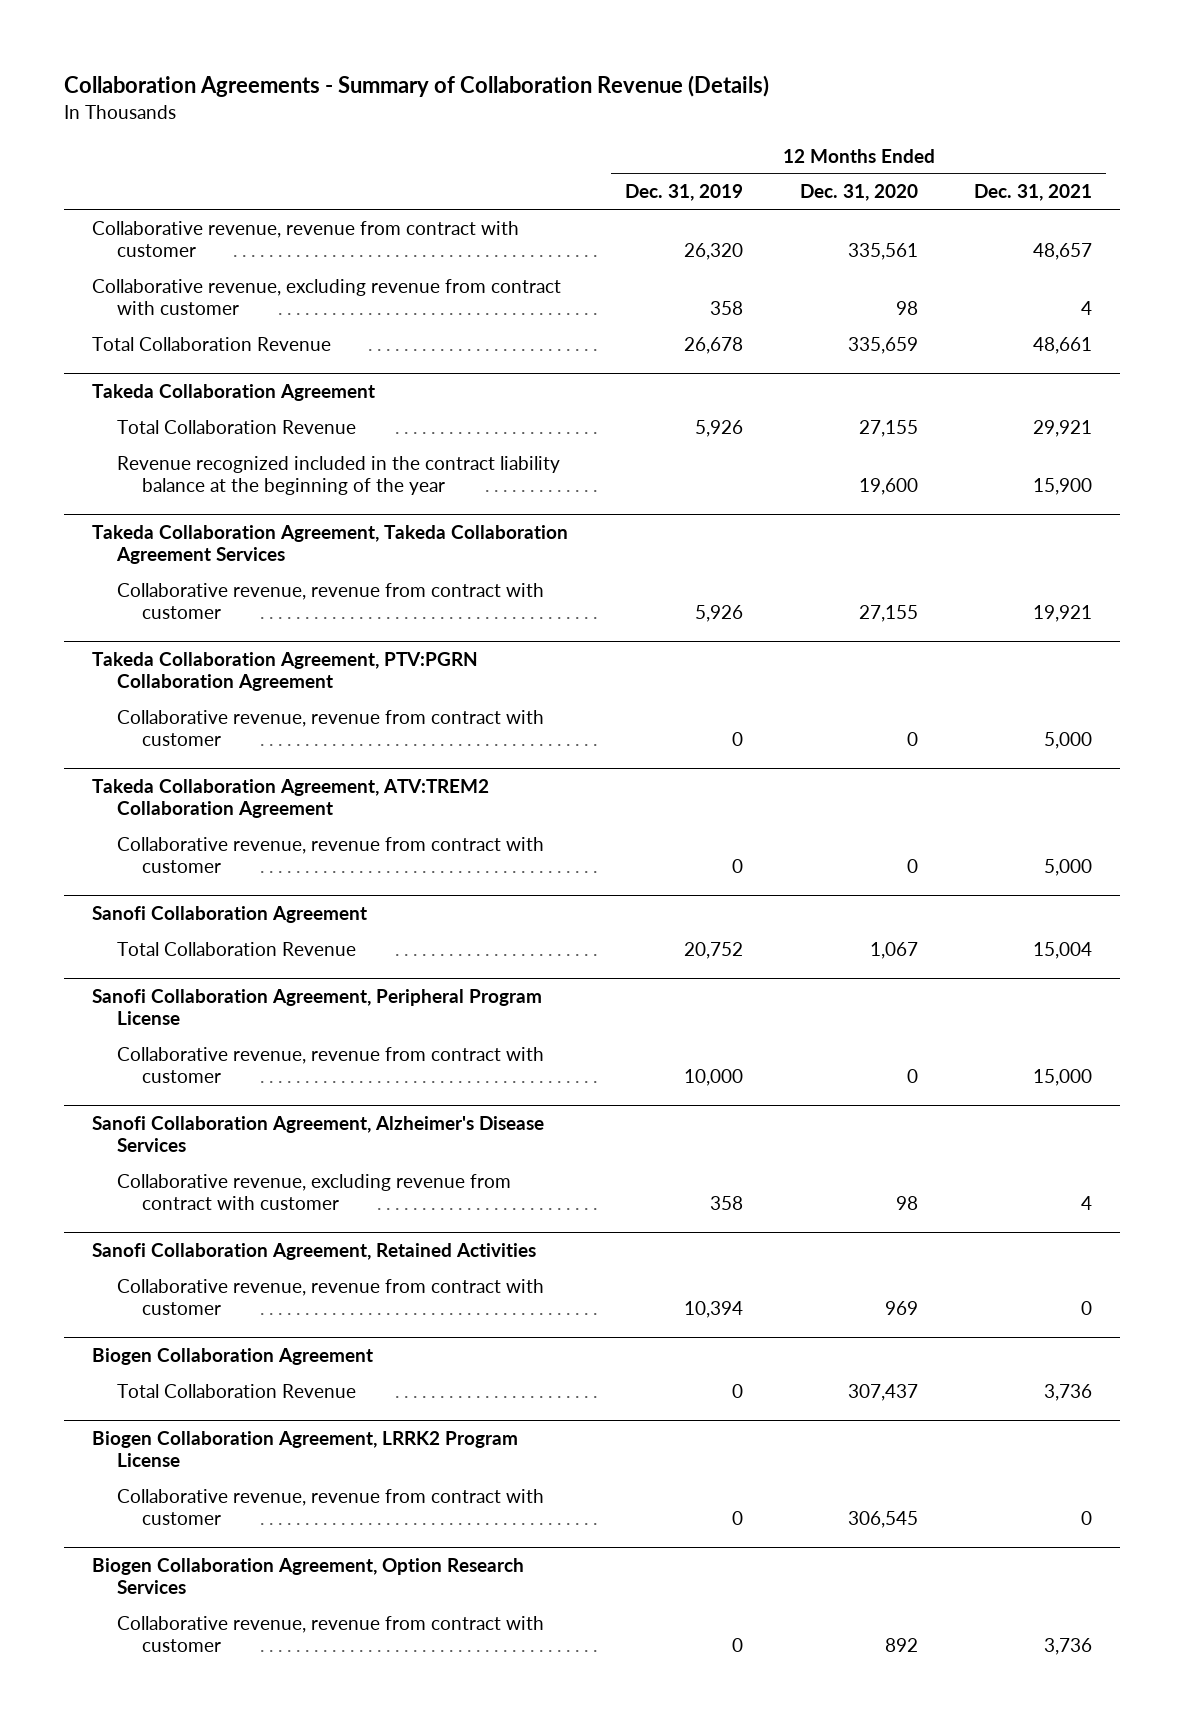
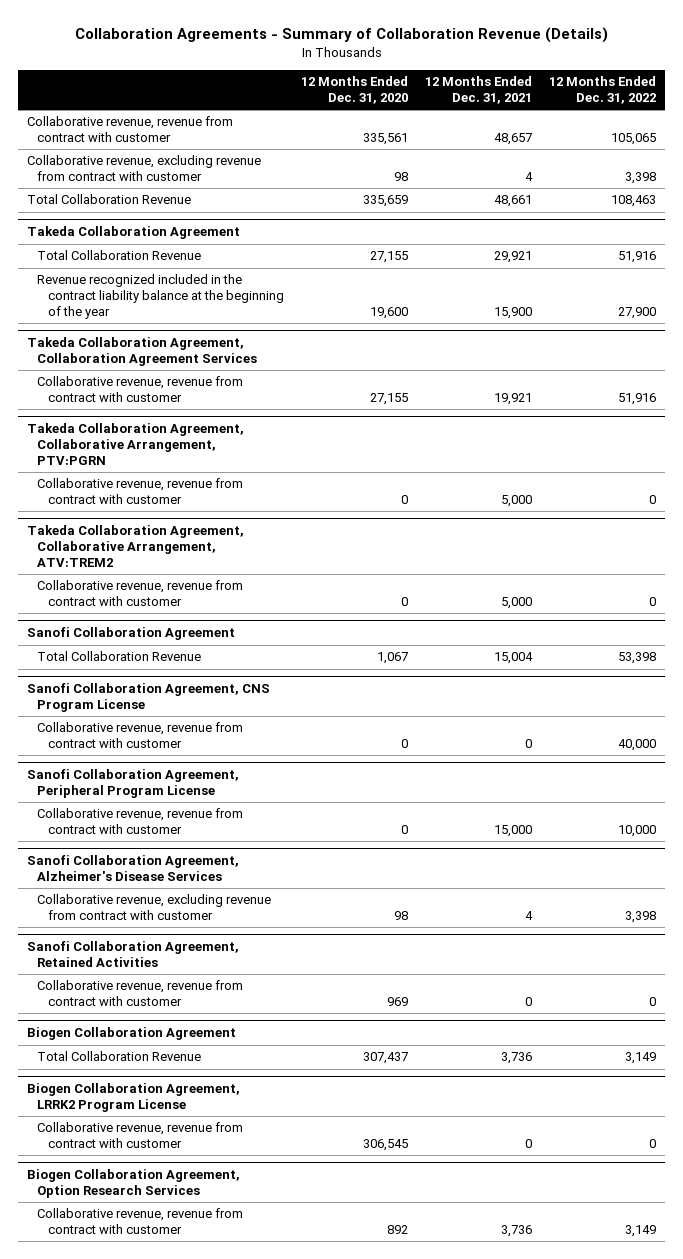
- | 12 Months Ended Dec. 31, 2019 | 12 Months Ended Dec. 31, 2020 | 12 Months Ended Dec. 31, 2021
+ | 12 Months Ended Dec. 31, 2020 | 12 Months Ended Dec. 31, 2021 | 12 Months Ended Dec. 31, 2022
- Takeda Collaboration Agreement, Takeda Collaboration Agreement Services
+ Takeda Collaboration Agreement, Collaboration Agreement Services
- Takeda Collaboration Agreement, PTV:PGRN Collaboration Agreement
+ Takeda Collaboration Agreement, Collaborative Arrangement, PTV:PGRN
- Takeda Collaboration Agreement, ATV:TREM2 Collaboration Agreement
+ Takeda Collaboration Agreement, Collaborative Arrangement, ATV:TREM2
+ Sanofi Collaboration Agreement, CNS Program License
+ Collaborative revenue, revenue from contract with customer | 0 | 0 | 40,000

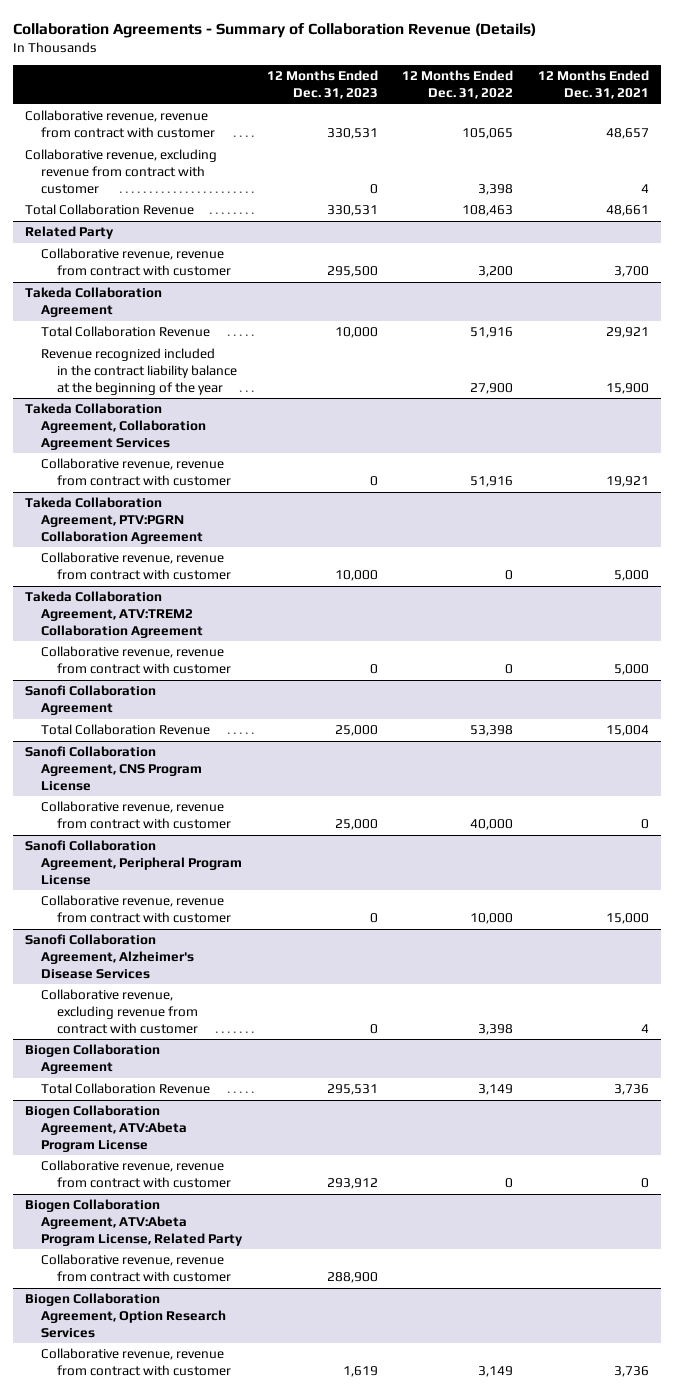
- | 12 Months Ended Dec. 31, 2020 | 12 Months Ended Dec. 31, 2021 | 12 Months Ended Dec. 31, 2022
+ | 12 Months Ended Dec. 31, 2023 | 12 Months Ended Dec. 31, 2022 | 12 Months Ended Dec. 31, 2021
+ Related Party
+ Collaborative revenue, revenue from contract with customer | 295,500 | 3,200 | 3,700
- Takeda Collaboration Agreement, Collaborative Arrangement, PTV:PGRN
+ Takeda Collaboration Agreement, PTV:PGRN Collaboration Agreement
- Takeda Collaboration Agreement, Collaborative Arrangement, ATV:TREM2
+ Takeda Collaboration Agreement, ATV:TREM2 Collaboration Agreement
- Sanofi Collaboration Agreement, Retained Activities
- Collaborative revenue, revenue from contract with customer | 969 | 0 | 0
- Biogen Collaboration Agreement, LRRK2 Program License
+ Biogen Collaboration Agreement, ATV:Abeta Program License
+ Biogen Collaboration Agreement, ATV:Abeta Program License, Related Party
+ Collaborative revenue, revenue from contract with customer | 288,900 | |

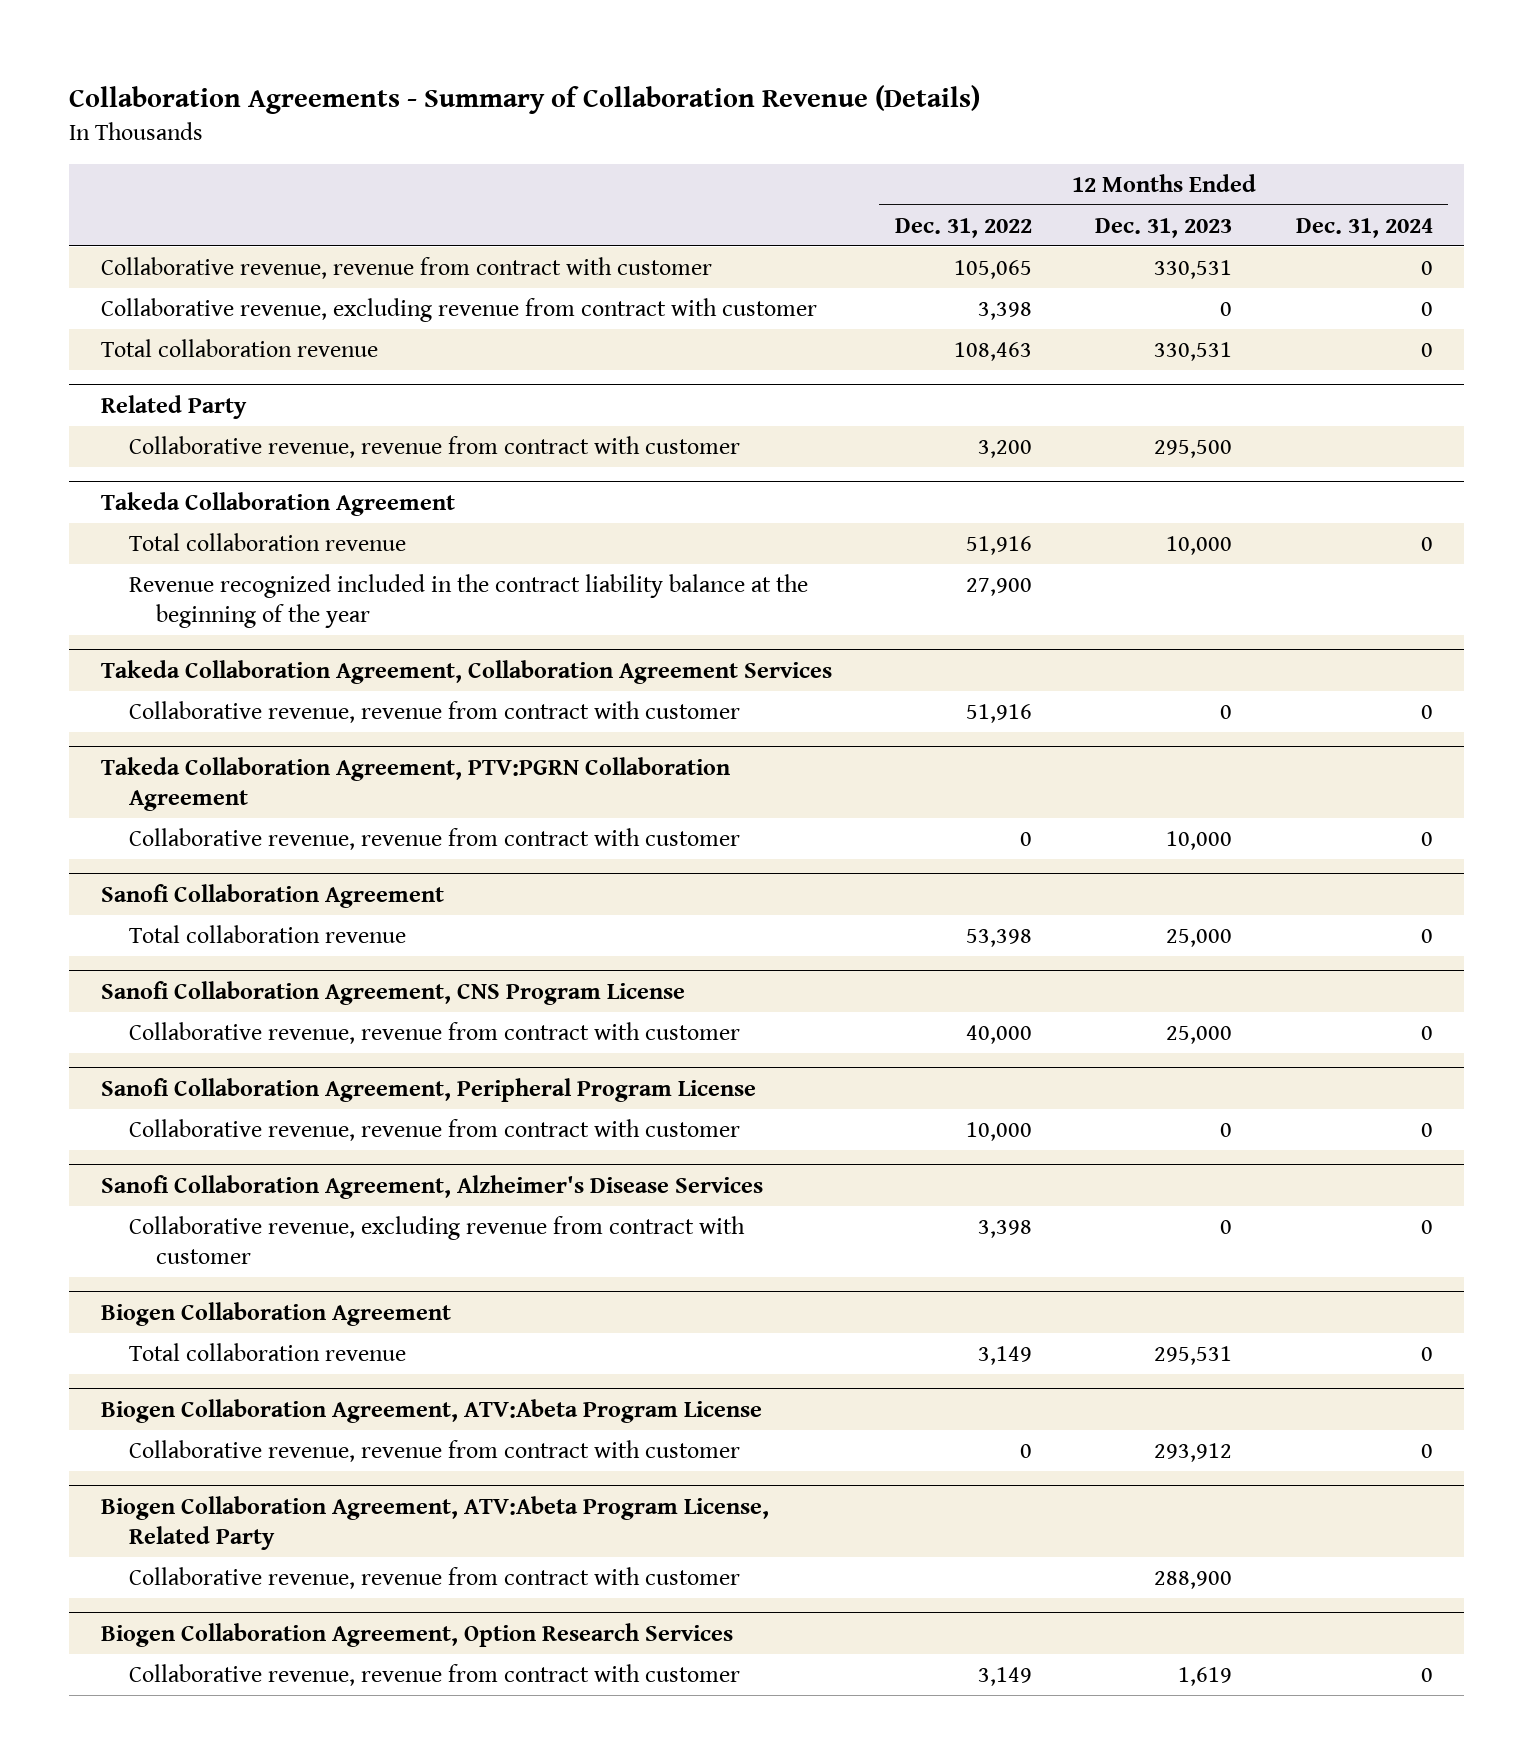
- | 12 Months Ended Dec. 31, 2023 | 12 Months Ended Dec. 31, 2022 | 12 Months Ended Dec. 31, 2021
+ | 12 Months Ended Dec. 31, 2022 | 12 Months Ended Dec. 31, 2023 | 12 Months Ended Dec. 31, 2024
- Total Collaboration Revenue | 330,531 | 108,463 | 48,661
+ Total collaboration revenue | 108,463 | 330,531 | 0
@ Takeda Collaboration Agreement
- Total Collaboration Revenue | 10,000 | 51,916 | 29,921
+ Total collaboration revenue | 51,916 | 10,000 | 0
- Takeda Collaboration Agreement, ATV:TREM2 Collaboration Agreement
- Collaborative revenue, revenue from contract with customer | 0 | 0 | 5,000
@ Sanofi Collaboration Agreement
- Total Collaboration Revenue | 25,000 | 53,398 | 15,004
+ Total collaboration revenue | 53,398 | 25,000 | 0
@ Biogen Collaboration Agreement
- Total Collaboration Revenue | 295,531 | 3,149 | 3,736
+ Total collaboration revenue | 3,149 | 295,531 | 0

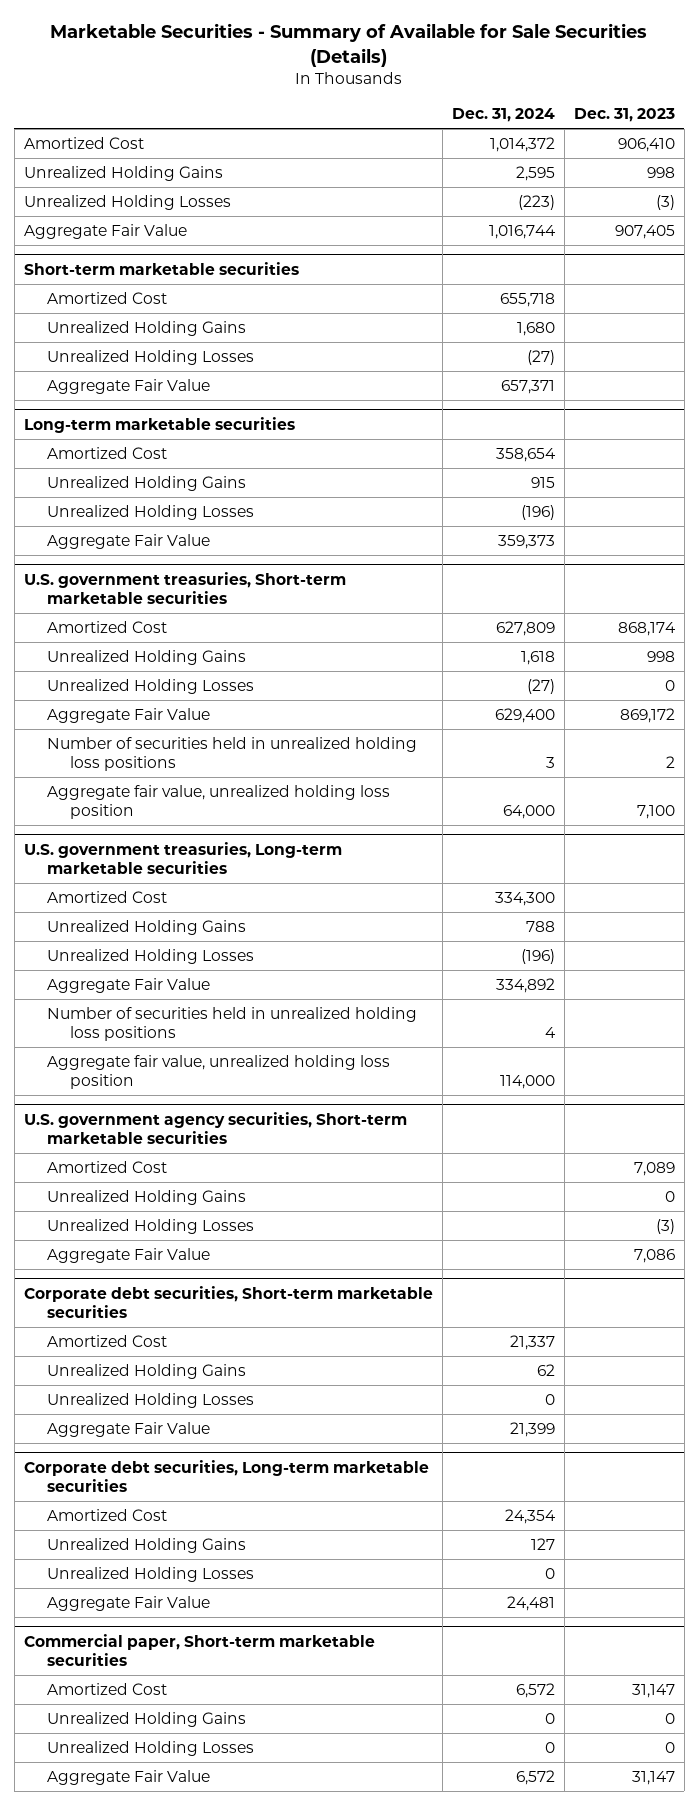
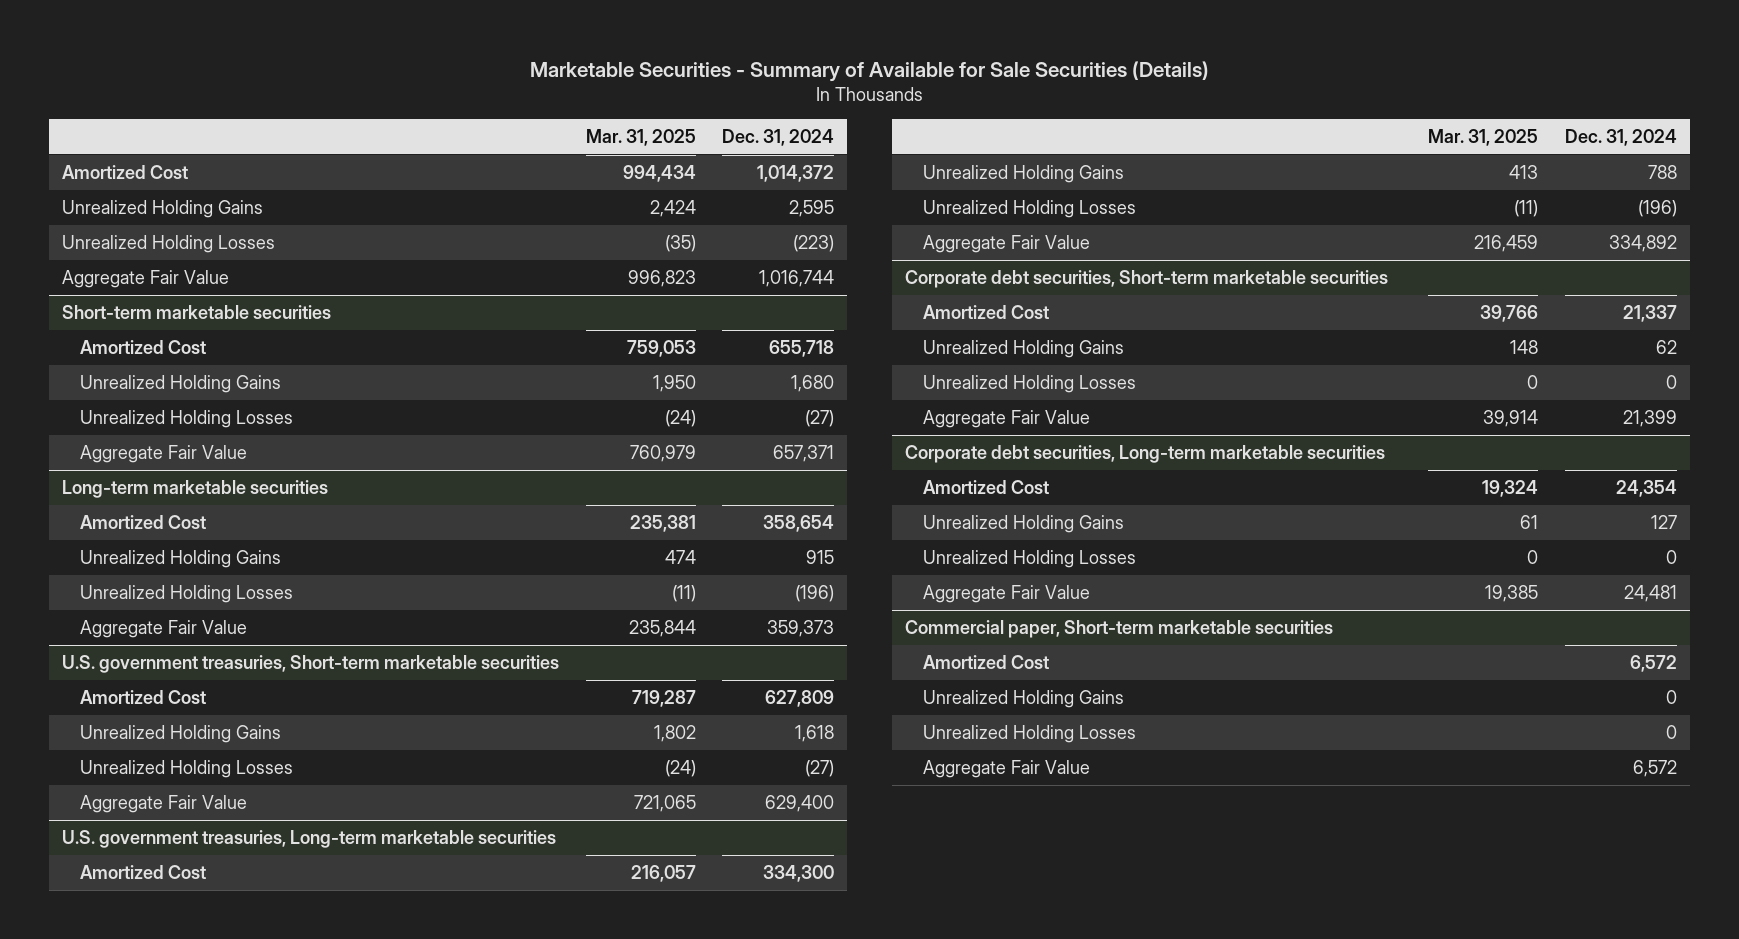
- | Dec. 31, 2024 | Dec. 31, 2023
+ | Mar. 31, 2025 | Dec. 31, 2024
@ U.S. government treasuries, Short-term marketable securities
- Number of securities held in unrealized holding loss positions | 3 | 2
- Aggregate fair value, unrealized holding loss position | 64,000 | 7,100
@ U.S. government treasuries, Long-term marketable securities
- Number of securities held in unrealized holding loss positions | 4 |
- Aggregate fair value, unrealized holding loss position | 114,000 |
- U.S. government agency securities, Short-term marketable securities
- Amortized Cost | | 7,089
- Unrealized Holding Gains | | 0
- Unrealized Holding Losses | | (3)
- Aggregate Fair Value | | 7,086

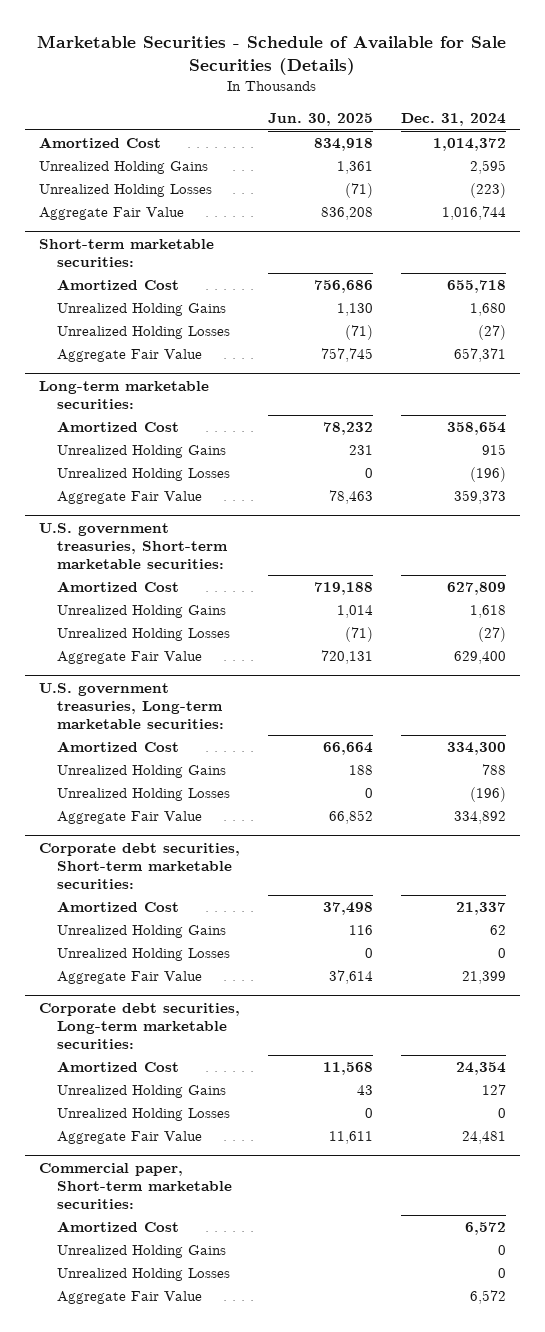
- Marketable Securities - Summary of Available for Sale Securities (Details)
+ Marketable Securities - Schedule of Available for Sale Securities (Details)
- | Mar. 31, 2025 | Dec. 31, 2024
+ | Jun. 30, 2025 | Dec. 31, 2024
- Short-term marketable securities
+ Short-term marketable securities:
- Long-term marketable securities
+ Long-term marketable securities:
- U.S. government treasuries, Short-term marketable securities
+ U.S. government treasuries, Short-term marketable securities:
- U.S. government treasuries, Long-term marketable securities
+ U.S. government treasuries, Long-term marketable securities:
- Corporate debt securities, Short-term marketable securities
+ Corporate debt securities, Short-term marketable securities:
- Corporate debt securities, Long-term marketable securities
+ Corporate debt securities, Long-term marketable securities:
- Commercial paper, Short-term marketable securities
+ Commercial paper, Short-term marketable securities:

